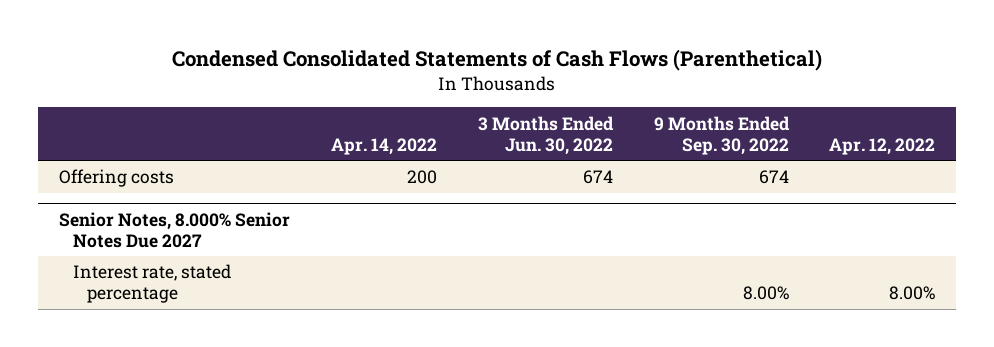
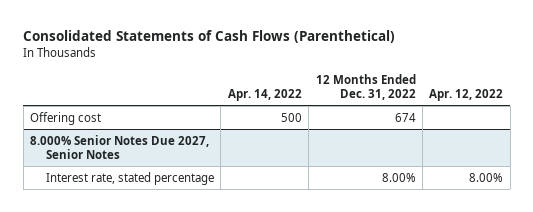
- Condensed Consolidated Statements of Cash Flows (Parenthetical)
+ Consolidated Statements of Cash Flows (Parenthetical)
- | Apr. 14, 2022 | 3 Months Ended Jun. 30, 2022 | 9 Months Ended Sep. 30, 2022 | Apr. 12, 2022
+ | Apr. 14, 2022 | 12 Months Ended Dec. 31, 2022 | Apr. 12, 2022
- Offering costs | 200 | 674 | 674 |
- Senior Notes, 8.000% Senior Notes Due 2027
+ Offering cost | 500 | 674 |
+ 8.000% Senior Notes Due 2027, Senior Notes

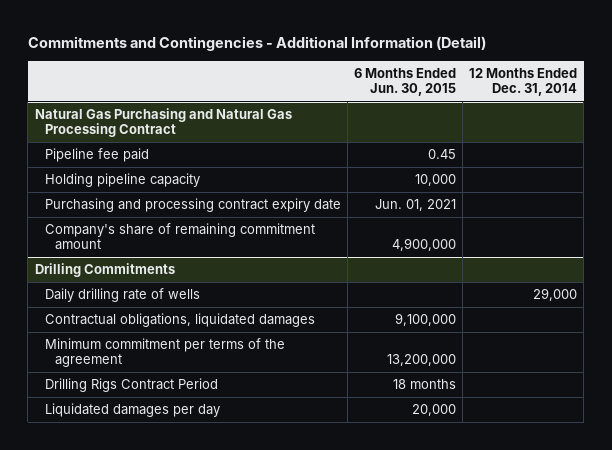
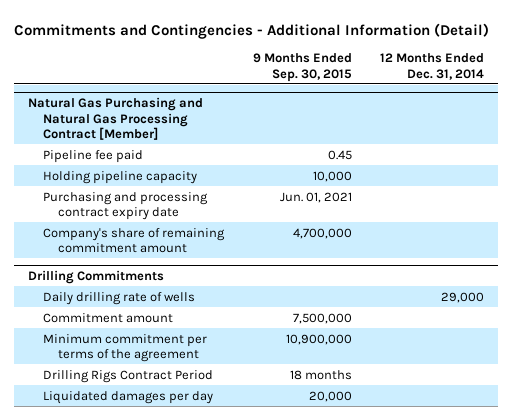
- | 6 Months Ended Jun. 30, 2015 | 12 Months Ended Dec. 31, 2014
+ | 9 Months Ended Sep. 30, 2015 | 12 Months Ended Dec. 31, 2014
- Natural Gas Purchasing and Natural Gas Processing Contract
+ Natural Gas Purchasing and Natural Gas Processing Contract [Member]
@ Drilling Commitments
- Contractual obligations, liquidated damages | 9,100,000 |
+ Commitment amount | 7,500,000 |

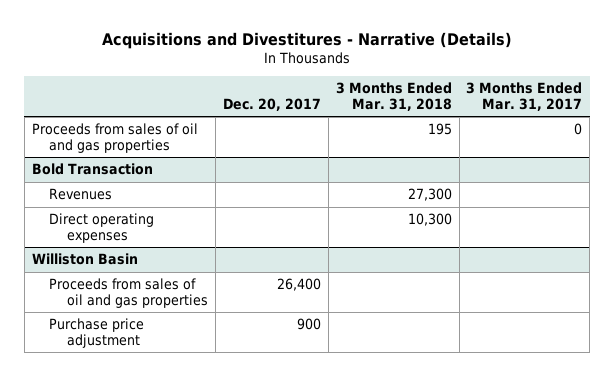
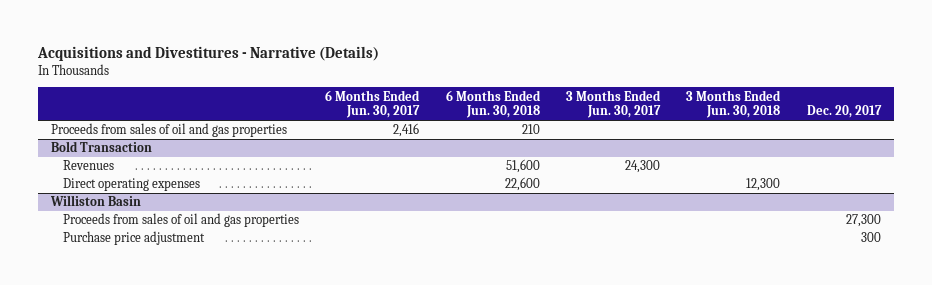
- | Dec. 20, 2017 | 3 Months Ended Mar. 31, 2018 | 3 Months Ended Mar. 31, 2017
+ | 6 Months Ended Jun. 30, 2017 | 6 Months Ended Jun. 30, 2018 | 3 Months Ended Jun. 30, 2017 | 3 Months Ended Jun. 30, 2018 | Dec. 20, 2017
@ Williston Basin
- Proceeds from sales of oil and gas properties | 26,400 | |
- Purchase price adjustment | 900 | |
+ Proceeds from sales of oil and gas properties | | | | | 27,300
+ Purchase price adjustment | | | | | 300

